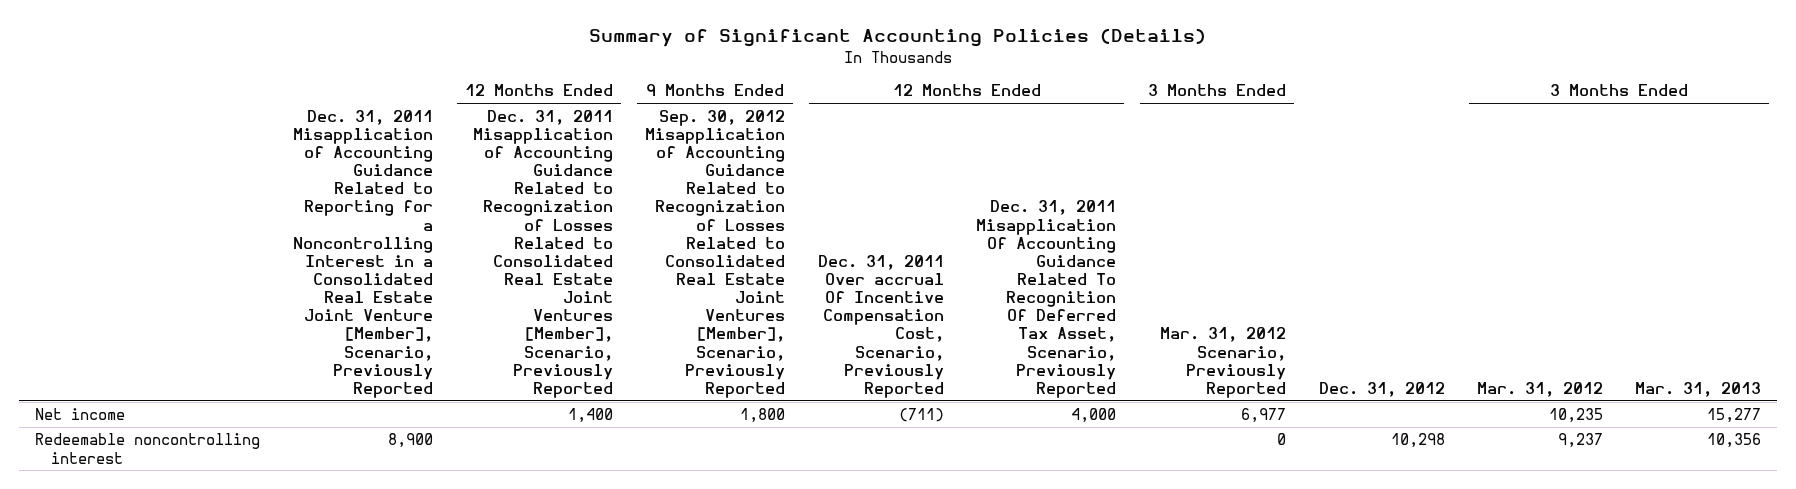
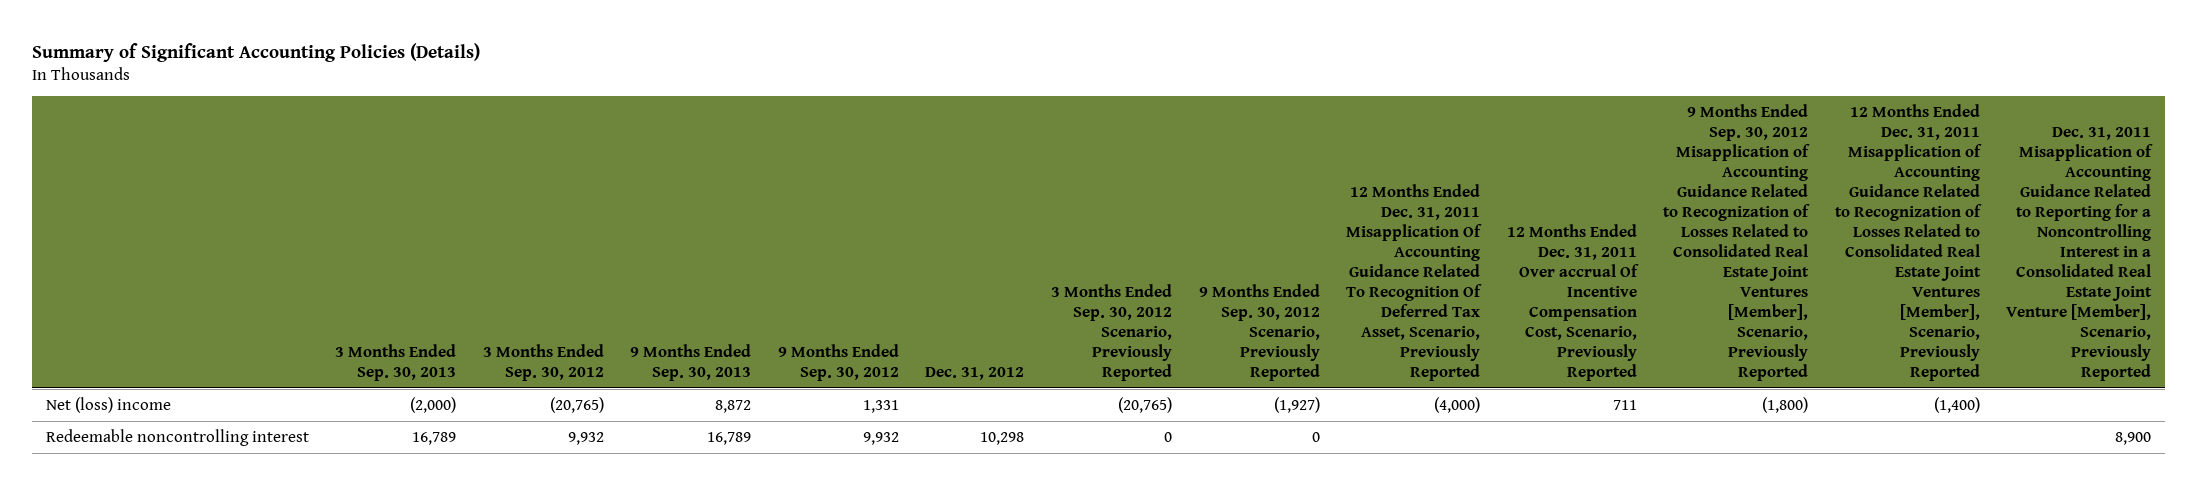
- | Dec. 31, 2011 Misapplication of Accounting Guidance Related to Reporting for a Noncontrolling Interest in a Consolidated Real Estate Joint Venture [Member], Scenario, Previously Reported | 12 Months Ended Dec. 31, 2011 Misapplication of Accounting Guidance Related to Recognization of Losses Related to Consolidated Real Estate Joint Ventures [Member], Scenario, Previously Reported | 9 Months Ended Sep. 30, 2012 Misapplication of Accounting Guidance Related to Recognization of Losses Related to Consolidated Real Estate Joint Ventures [Member], Scenario, Previously Reported | 12 Months Ended Dec. 31, 2011 Over accrual Of Incentive Compensation Cost, Scenario, Previously Reported | 12 Months Ended Dec. 31, 2011 Misapplication Of Accounting Guidance Related To Recognition Of Deferred Tax Asset, Scenario, Previously Reported | 3 Months Ended Mar. 31, 2012 Scenario, Previously Reported | Dec. 31, 2012 | 3 Months Ended Mar. 31, 2012 | 3 Months Ended Mar. 31, 2013
+ | 3 Months Ended Sep. 30, 2013 | 3 Months Ended Sep. 30, 2012 | 9 Months Ended Sep. 30, 2013 | 9 Months Ended Sep. 30, 2012 | Dec. 31, 2012 | 3 Months Ended Sep. 30, 2012 Scenario, Previously Reported | 9 Months Ended Sep. 30, 2012 Scenario, Previously Reported | 12 Months Ended Dec. 31, 2011 Misapplication Of Accounting Guidance Related To Recognition Of Deferred Tax Asset, Scenario, Previously Reported | 12 Months Ended Dec. 31, 2011 Over accrual Of Incentive Compensation Cost, Scenario, Previously Reported | 9 Months Ended Sep. 30, 2012 Misapplication of Accounting Guidance Related to Recognization of Losses Related to Consolidated Real Estate Joint Ventures [Member], Scenario, Previously Reported | 12 Months Ended Dec. 31, 2011 Misapplication of Accounting Guidance Related to Recognization of Losses Related to Consolidated Real Estate Joint Ventures [Member], Scenario, Previously Reported | Dec. 31, 2011 Misapplication of Accounting Guidance Related to Reporting for a Noncontrolling Interest in a Consolidated Real Estate Joint Venture [Member], Scenario, Previously Reported
- Net income | | 1,400 | 1,800 | (711) | 4,000 | 6,977 | | 10,235 | 15,277
+ Net (loss) income | (2,000) | (20,765) | 8,872 | 1,331 | | (20,765) | (1,927) | (4,000) | 711 | (1,800) | (1,400) |

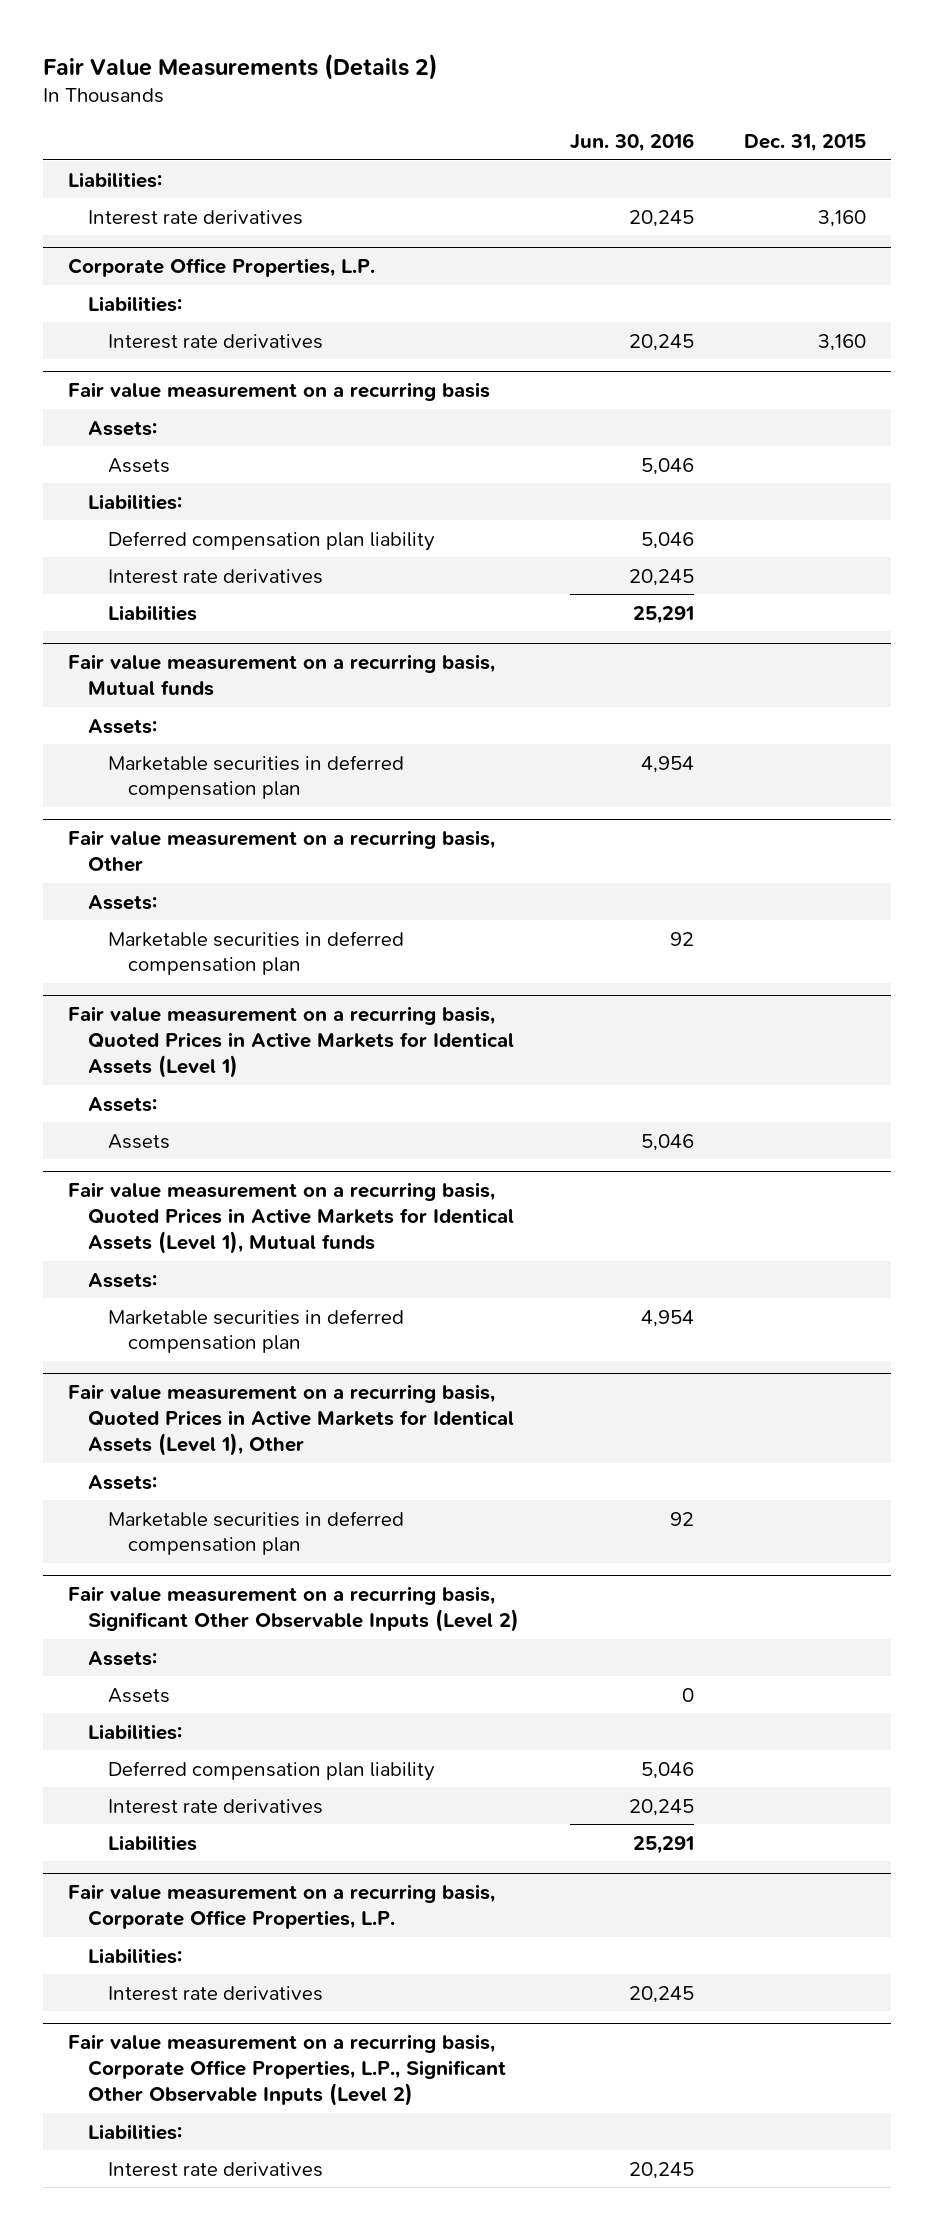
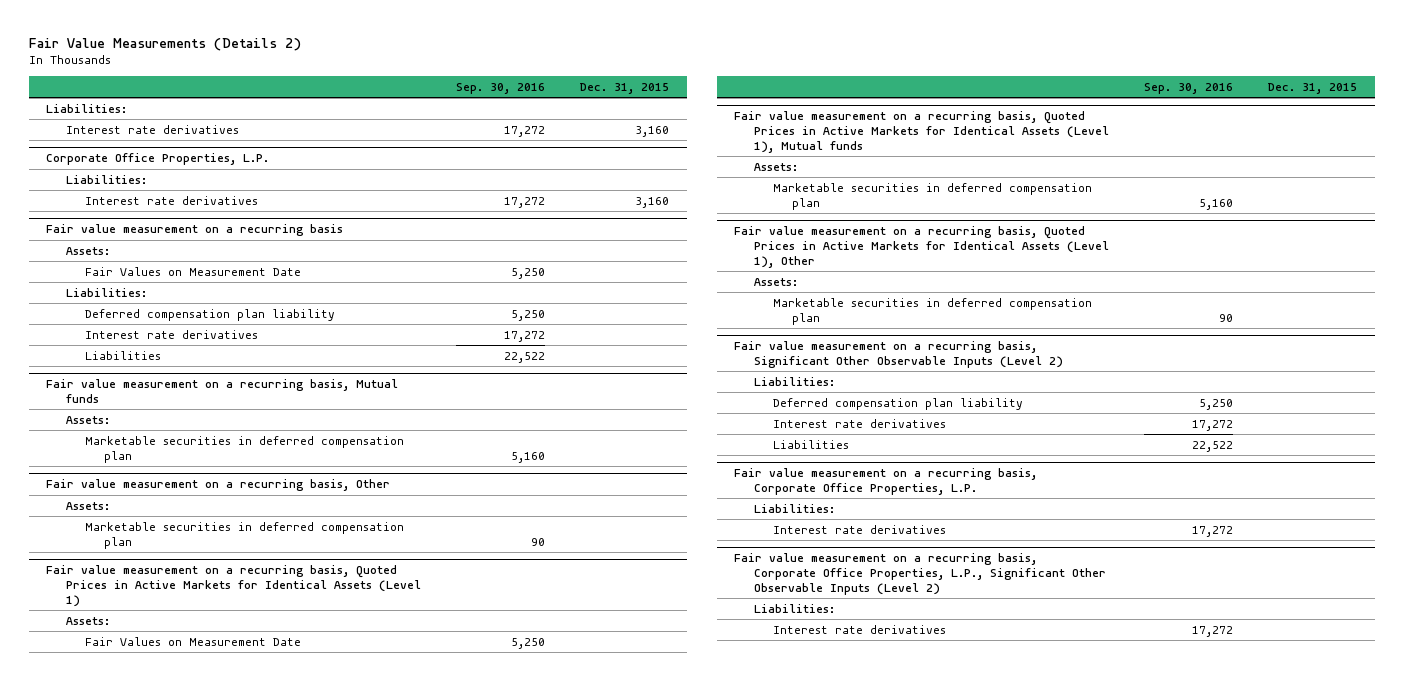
- | Jun. 30, 2016 | Dec. 31, 2015
+ | Sep. 30, 2016 | Dec. 31, 2015
@ Fair value measurement on a recurring basis
- Assets | 5,046 |
+ Fair Values on Measurement Date | 5,250 |
@ Fair value measurement on a recurring basis, Quoted Prices in Active Markets for Identical Assets (Level 1)
- Assets | 5,046 |
+ Fair Values on Measurement Date | 5,250 |
@ Fair value measurement on a recurring basis, Significant Other Observable Inputs (Level 2)
- Assets:
- Assets | 0 |

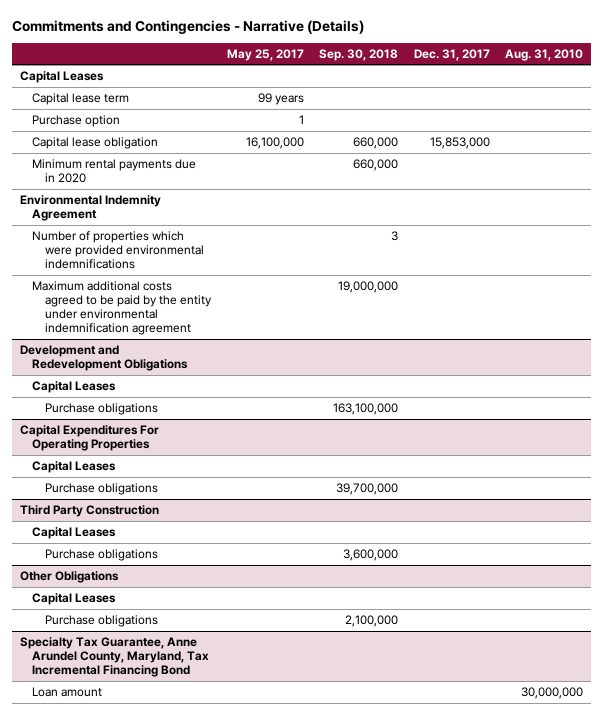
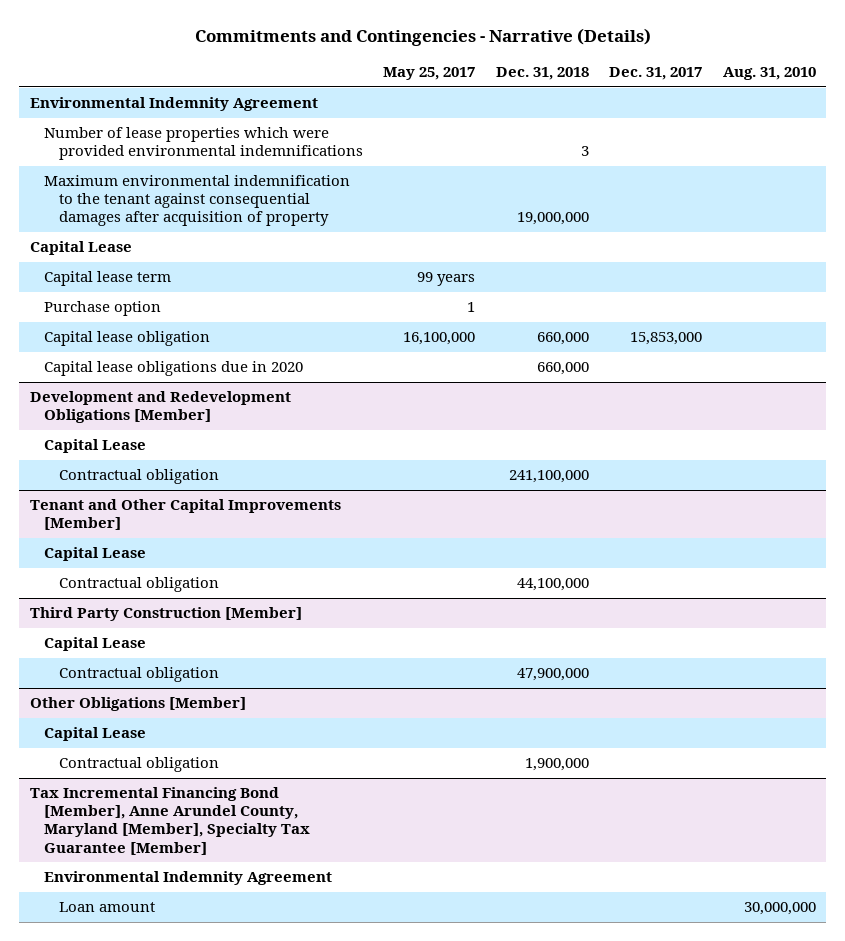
- | May 25, 2017 | Sep. 30, 2018 | Dec. 31, 2017 | Aug. 31, 2010
+ | May 25, 2017 | Dec. 31, 2018 | Dec. 31, 2017 | Aug. 31, 2010
- Capital Leases
moved up: Environmental Indemnity Agreement
+ Number of lease properties which were provided environmental indemnifications | | 3 | |
+ Maximum environmental indemnification to the tenant against consequential damages after acquisition of property | | 19,000,000 | |
+ Capital Lease
- Minimum rental payments due in 2020 | | 660,000 | |
- Number of properties which were provided environmental indemnifications | | 3 | |
- Maximum additional costs agreed to be paid by the entity under environmental indemnification agreement | | 19,000,000 | |
- Development and Redevelopment Obligations
- Capital Leases
- Purchase obligations | | 163,100,000 | |
- Capital Expenditures For Operating Properties
- Capital Leases
- Purchase obligations | | 39,700,000 | |
- Third Party Construction
- Capital Leases
- Purchase obligations | | 3,600,000 | |
- Other Obligations
- Capital Leases
- Purchase obligations | | 2,100,000 | |
- Specialty Tax Guarantee, Anne Arundel County, Maryland, Tax Incremental Financing Bond
+ Capital lease obligations due in 2020 | | 660,000 | |
+ Development and Redevelopment Obligations [Member]
+ Capital Lease
+ Contractual obligation | | 241,100,000 | |
+ Tenant and Other Capital Improvements [Member]
+ Capital Lease
+ Contractual obligation | | 44,100,000 | |
+ Third Party Construction [Member]
+ Capital Lease
+ Contractual obligation | | 47,900,000 | |
+ Other Obligations [Member]
+ Capital Lease
+ Contractual obligation | | 1,900,000 | |
+ Tax Incremental Financing Bond [Member], Anne Arundel County, Maryland [Member], Specialty Tax Guarantee [Member]
+ Environmental Indemnity Agreement

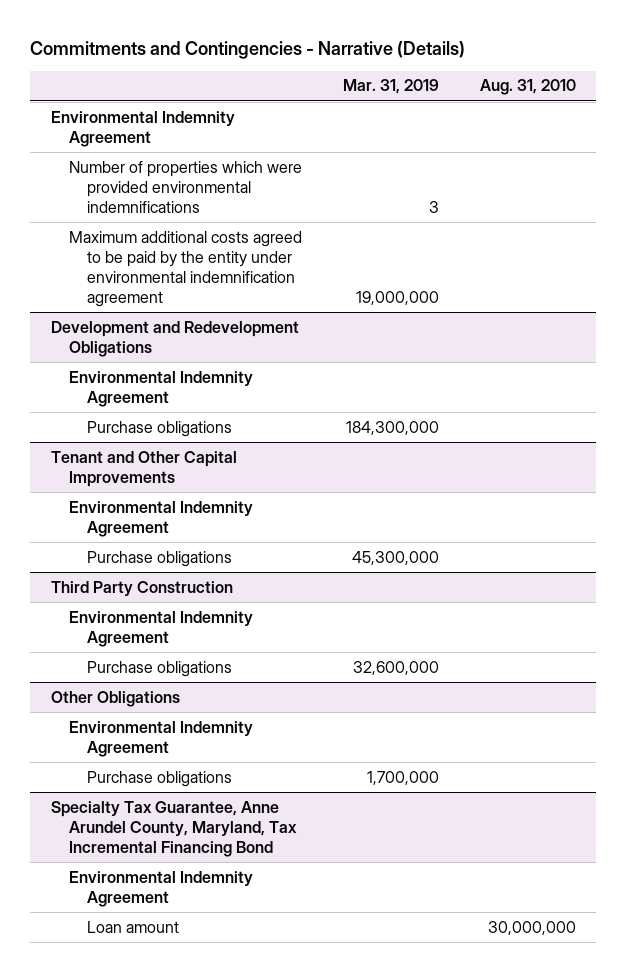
- | May 25, 2017 | Dec. 31, 2018 | Dec. 31, 2017 | Aug. 31, 2010
+ | Mar. 31, 2019 | Aug. 31, 2010
- Number of lease properties which were provided environmental indemnifications | | 3 | |
- Maximum environmental indemnification to the tenant against consequential damages after acquisition of property | | 19,000,000 | |
- Capital Lease
- Capital lease term | 99 years | | |
- Purchase option | 1 | | |
- Capital lease obligation | 16,100,000 | 660,000 | 15,853,000 |
- Capital lease obligations due in 2020 | | 660,000 | |
- Development and Redevelopment Obligations [Member]
- Capital Lease
- Contractual obligation | | 241,100,000 | |
- Tenant and Other Capital Improvements [Member]
- Capital Lease
- Contractual obligation | | 44,100,000 | |
- Third Party Construction [Member]
- Capital Lease
- Contractual obligation | | 47,900,000 | |
- Other Obligations [Member]
- Capital Lease
- Contractual obligation | | 1,900,000 | |
- Tax Incremental Financing Bond [Member], Anne Arundel County, Maryland [Member], Specialty Tax Guarantee [Member]
+ Number of properties which were provided environmental indemnifications | 3 |
+ Maximum additional costs agreed to be paid by the entity under environmental indemnification agreement | 19,000,000 |
+ Development and Redevelopment Obligations
+ Environmental Indemnity Agreement
+ Purchase obligations | 184,300,000 |
+ Tenant and Other Capital Improvements
+ Environmental Indemnity Agreement
+ Purchase obligations | 45,300,000 |
+ Third Party Construction
+ Environmental Indemnity Agreement
+ Purchase obligations | 32,600,000 |
+ Other Obligations
+ Environmental Indemnity Agreement
+ Purchase obligations | 1,700,000 |
+ Specialty Tax Guarantee, Anne Arundel County, Maryland, Tax Incremental Financing Bond

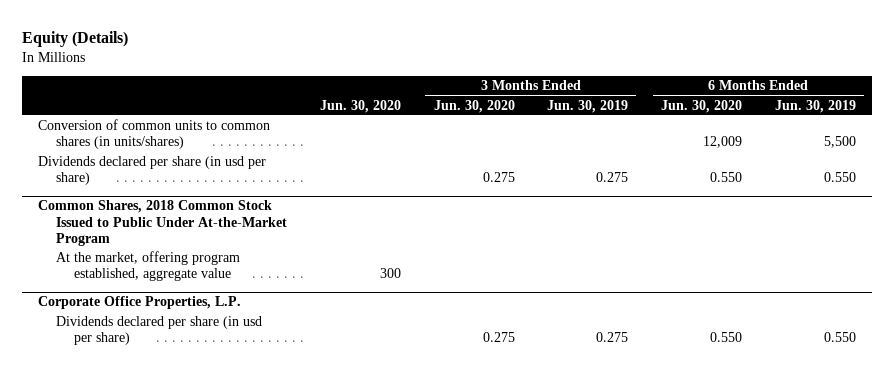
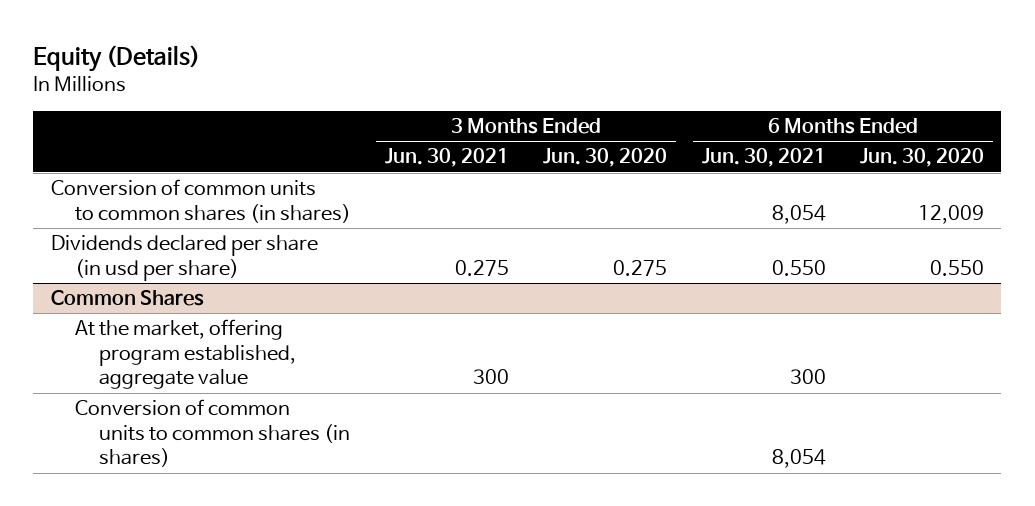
- | Jun. 30, 2020 | 3 Months Ended Jun. 30, 2020 | 3 Months Ended Jun. 30, 2019 | 6 Months Ended Jun. 30, 2020 | 6 Months Ended Jun. 30, 2019
+ | 3 Months Ended Jun. 30, 2021 | 3 Months Ended Jun. 30, 2020 | 6 Months Ended Jun. 30, 2021 | 6 Months Ended Jun. 30, 2020
- Conversion of common units to common shares (in units/shares) | | | | 12,009 | 5,500
+ Conversion of common units to common shares (in shares) | | | 8,054 | 12,009
- Common Shares, 2018 Common Stock Issued to Public Under At-the-Market Program
+ Common Shares
- Corporate Office Properties, L.P.
- Dividends declared per share (in usd per share) | | 0.275 | 0.275 | 0.550 | 0.550
+ Conversion of common units to common shares (in shares) | | | 8,054 |

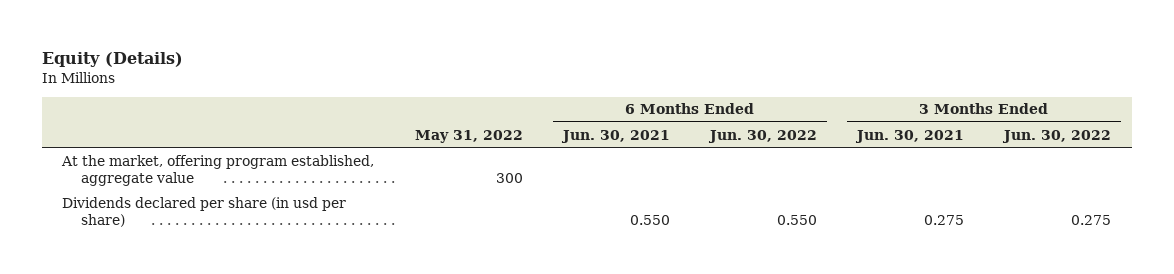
- | 3 Months Ended Jun. 30, 2021 | 3 Months Ended Jun. 30, 2020 | 6 Months Ended Jun. 30, 2021 | 6 Months Ended Jun. 30, 2020
+ | May 31, 2022 | 6 Months Ended Jun. 30, 2021 | 6 Months Ended Jun. 30, 2022 | 3 Months Ended Jun. 30, 2021 | 3 Months Ended Jun. 30, 2022
- Conversion of common units to common shares (in shares) | | | 8,054 | 12,009
+ At the market, offering program established, aggregate value | 300 | | | |
- Common Shares
- At the market, offering program established, aggregate value | 300 | | 300 |
- Conversion of common units to common shares (in shares) | | | 8,054 |

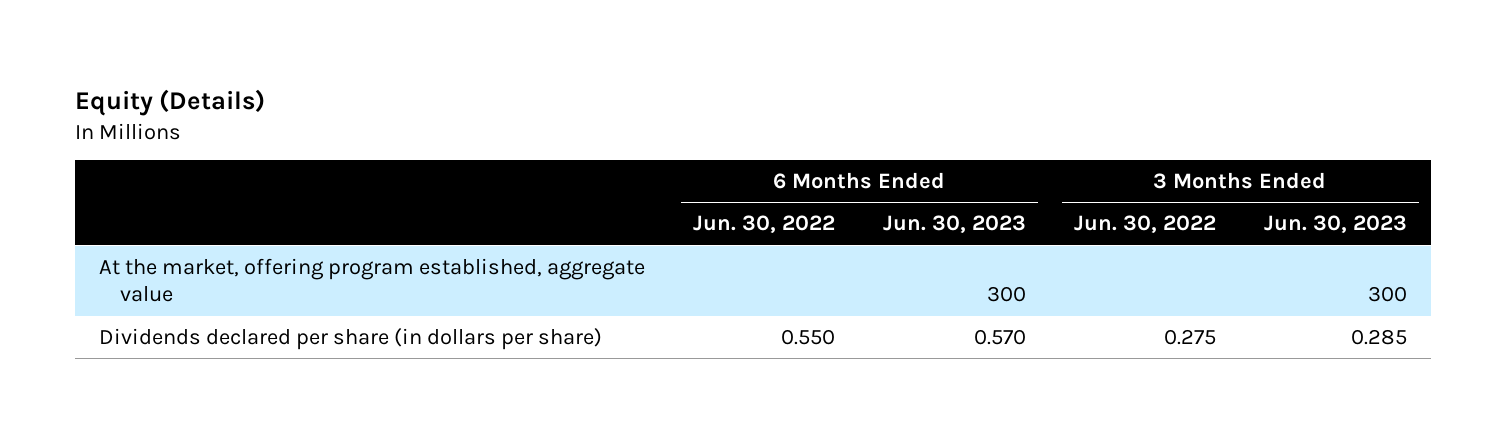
- | May 31, 2022 | 6 Months Ended Jun. 30, 2021 | 6 Months Ended Jun. 30, 2022 | 3 Months Ended Jun. 30, 2021 | 3 Months Ended Jun. 30, 2022
+ | 6 Months Ended Jun. 30, 2022 | 6 Months Ended Jun. 30, 2023 | 3 Months Ended Jun. 30, 2022 | 3 Months Ended Jun. 30, 2023
- Dividends declared per share (in usd per share) | | 0.550 | 0.550 | 0.275 | 0.275
+ Dividends declared per share (in dollars per share) | 0.550 | 0.570 | 0.275 | 0.285

